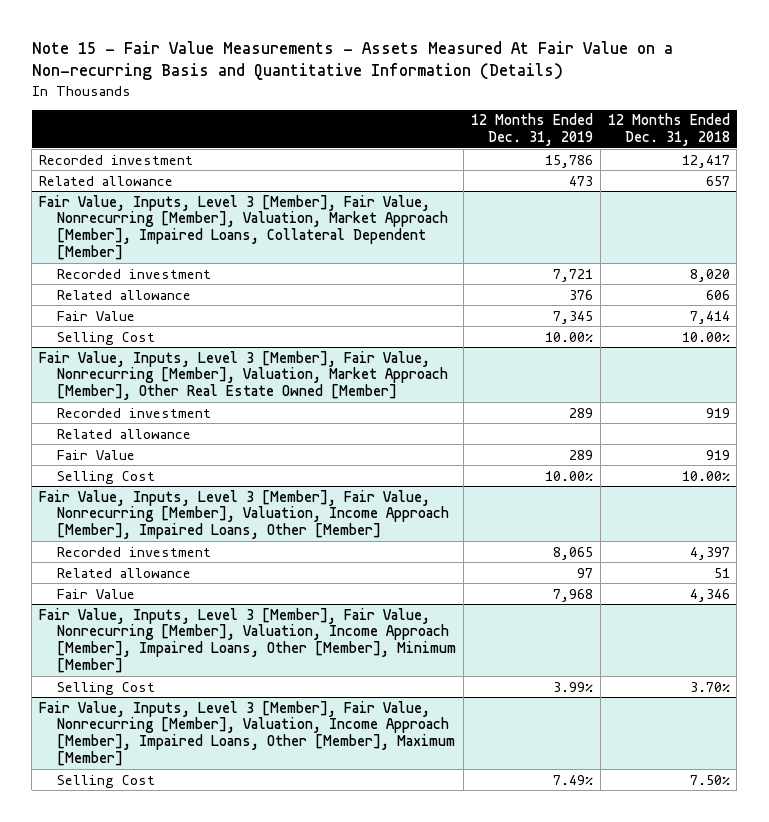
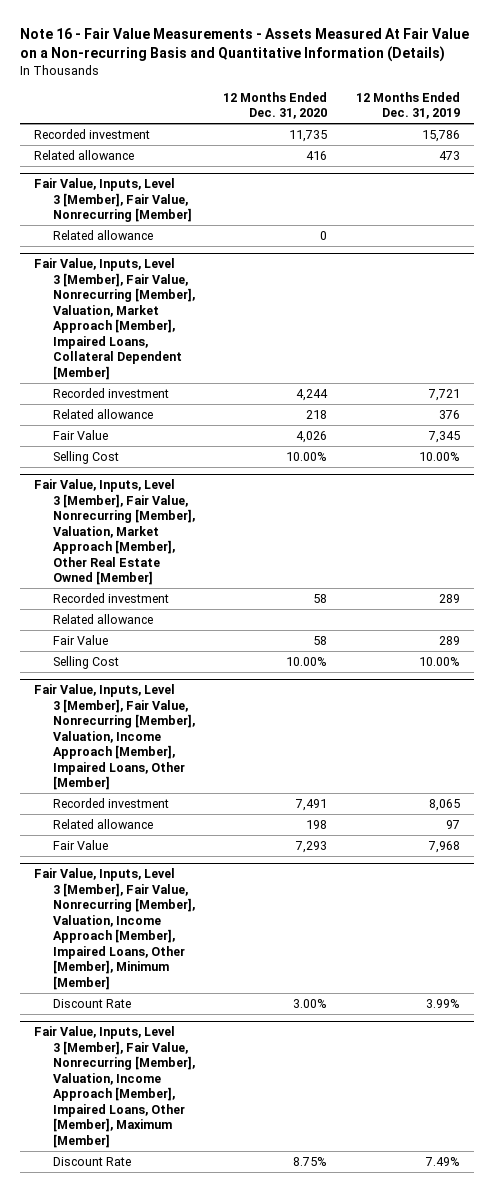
- Note 15 - Fair Value Measurements - Assets Measured At Fair Value on a Non-recurring Basis and Quantitative Information (Details)
+ Note 16 - Fair Value Measurements - Assets Measured At Fair Value on a Non-recurring Basis and Quantitative Information (Details)
- | 12 Months Ended Dec. 31, 2019 | 12 Months Ended Dec. 31, 2018
+ | 12 Months Ended Dec. 31, 2020 | 12 Months Ended Dec. 31, 2019
+ Fair Value, Inputs, Level 3 [Member], Fair Value, Nonrecurring [Member]
+ Related allowance | 0 |
@ Fair Value, Inputs, Level 3 [Member], Fair Value, Nonrecurring [Member], Valuation, Income Approach [Member], Impaired Loans, Other [Member], Minimum [Member]
- Selling Cost | 3.99% | 3.70%
+ Discount Rate | 3.00% | 3.99%
@ Fair Value, Inputs, Level 3 [Member], Fair Value, Nonrecurring [Member], Valuation, Income Approach [Member], Impaired Loans, Other [Member], Maximum [Member]
- Selling Cost | 7.49% | 7.50%
+ Discount Rate | 8.75% | 7.49%

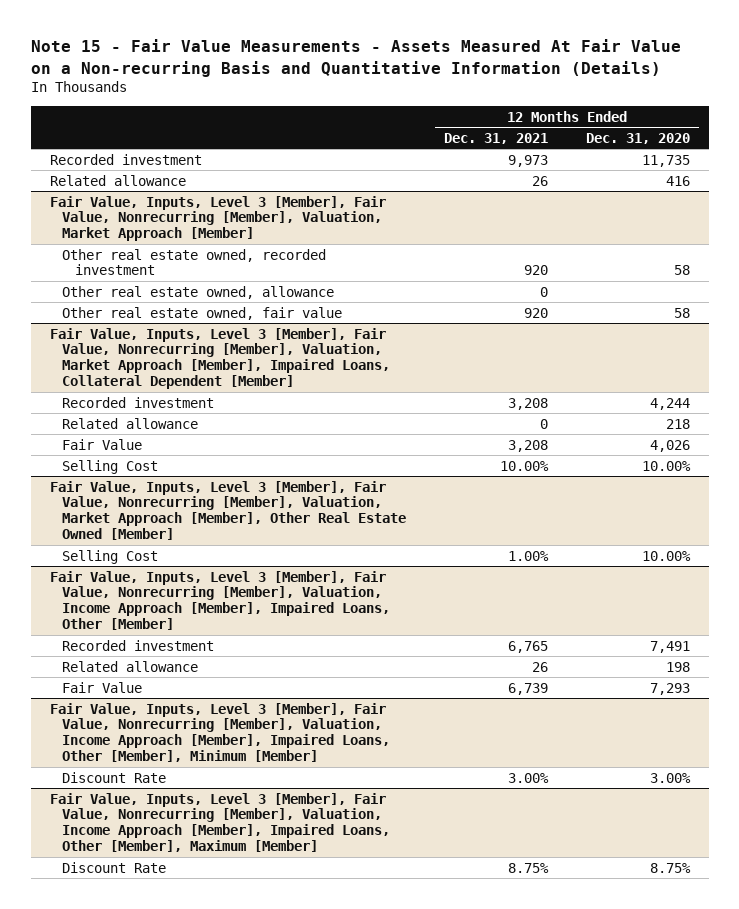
- Note 16 - Fair Value Measurements - Assets Measured At Fair Value on a Non-recurring Basis and Quantitative Information (Details)
+ Note 15 - Fair Value Measurements - Assets Measured At Fair Value on a Non-recurring Basis and Quantitative Information (Details)
- | 12 Months Ended Dec. 31, 2020 | 12 Months Ended Dec. 31, 2019
+ | 12 Months Ended Dec. 31, 2021 | 12 Months Ended Dec. 31, 2020
- Fair Value, Inputs, Level 3 [Member], Fair Value, Nonrecurring [Member]
- Related allowance | 0 |
+ Fair Value, Inputs, Level 3 [Member], Fair Value, Nonrecurring [Member], Valuation, Market Approach [Member]
+ Other real estate owned, recorded investment | 920 | 58
+ Other real estate owned, allowance | 0 |
+ Other real estate owned, fair value | 920 | 58
@ Fair Value, Inputs, Level 3 [Member], Fair Value, Nonrecurring [Member], Valuation, Market Approach [Member], Other Real Estate Owned [Member]
- Recorded investment | 58 | 289
- Related allowance
- Fair Value | 58 | 289

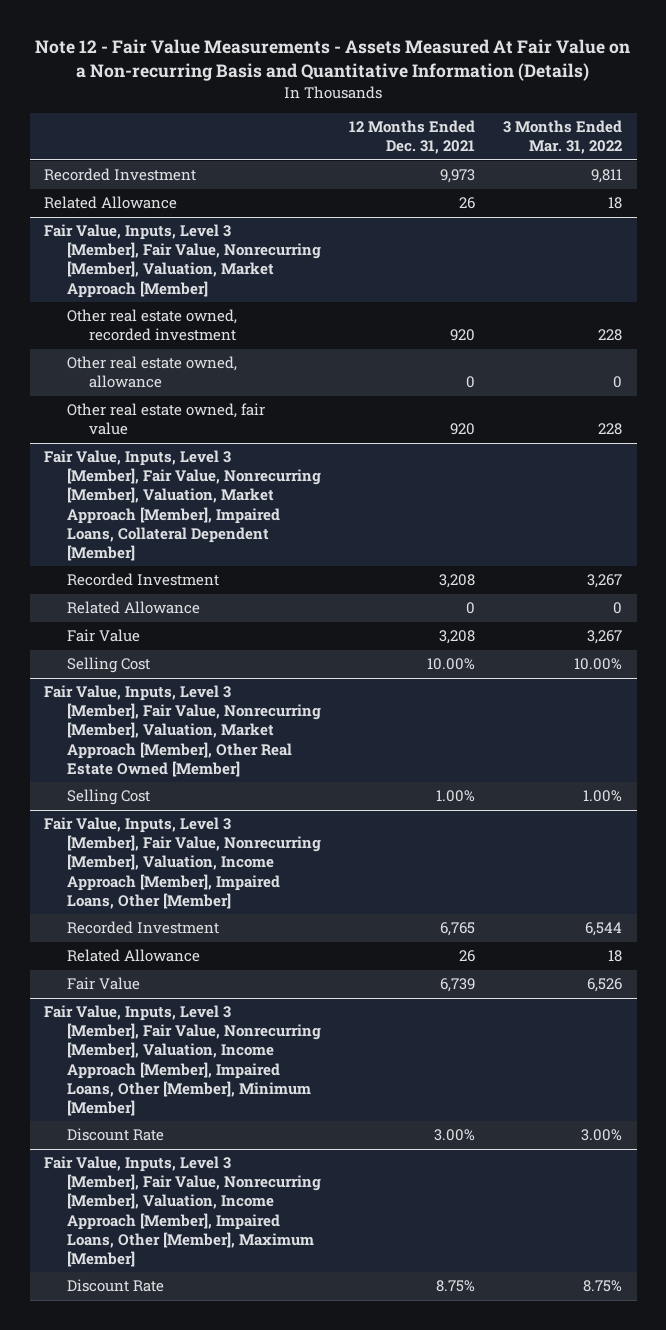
- Note 15 - Fair Value Measurements - Assets Measured At Fair Value on a Non-recurring Basis and Quantitative Information (Details)
+ Note 12 - Fair Value Measurements - Assets Measured At Fair Value on a Non-recurring Basis and Quantitative Information (Details)
- | 12 Months Ended Dec. 31, 2021 | 12 Months Ended Dec. 31, 2020
+ | 12 Months Ended Dec. 31, 2021 | 3 Months Ended Mar. 31, 2022
- Recorded investment | 9,973 | 11,735
- Related allowance | 26 | 416
+ Recorded Investment | 9,973 | 9,811
+ Related Allowance | 26 | 18
@ Fair Value, Inputs, Level 3 [Member], Fair Value, Nonrecurring [Member], Valuation, Market Approach [Member], Impaired Loans, Collateral Dependent [Member]
- Recorded investment | 3,208 | 4,244
- Related allowance | 0 | 218
+ Recorded Investment | 3,208 | 3,267
+ Related Allowance | 0 | 0
@ Fair Value, Inputs, Level 3 [Member], Fair Value, Nonrecurring [Member], Valuation, Income Approach [Member], Impaired Loans, Other [Member]
- Recorded investment | 6,765 | 7,491
- Related allowance | 26 | 198
+ Recorded Investment | 6,765 | 6,544
+ Related Allowance | 26 | 18

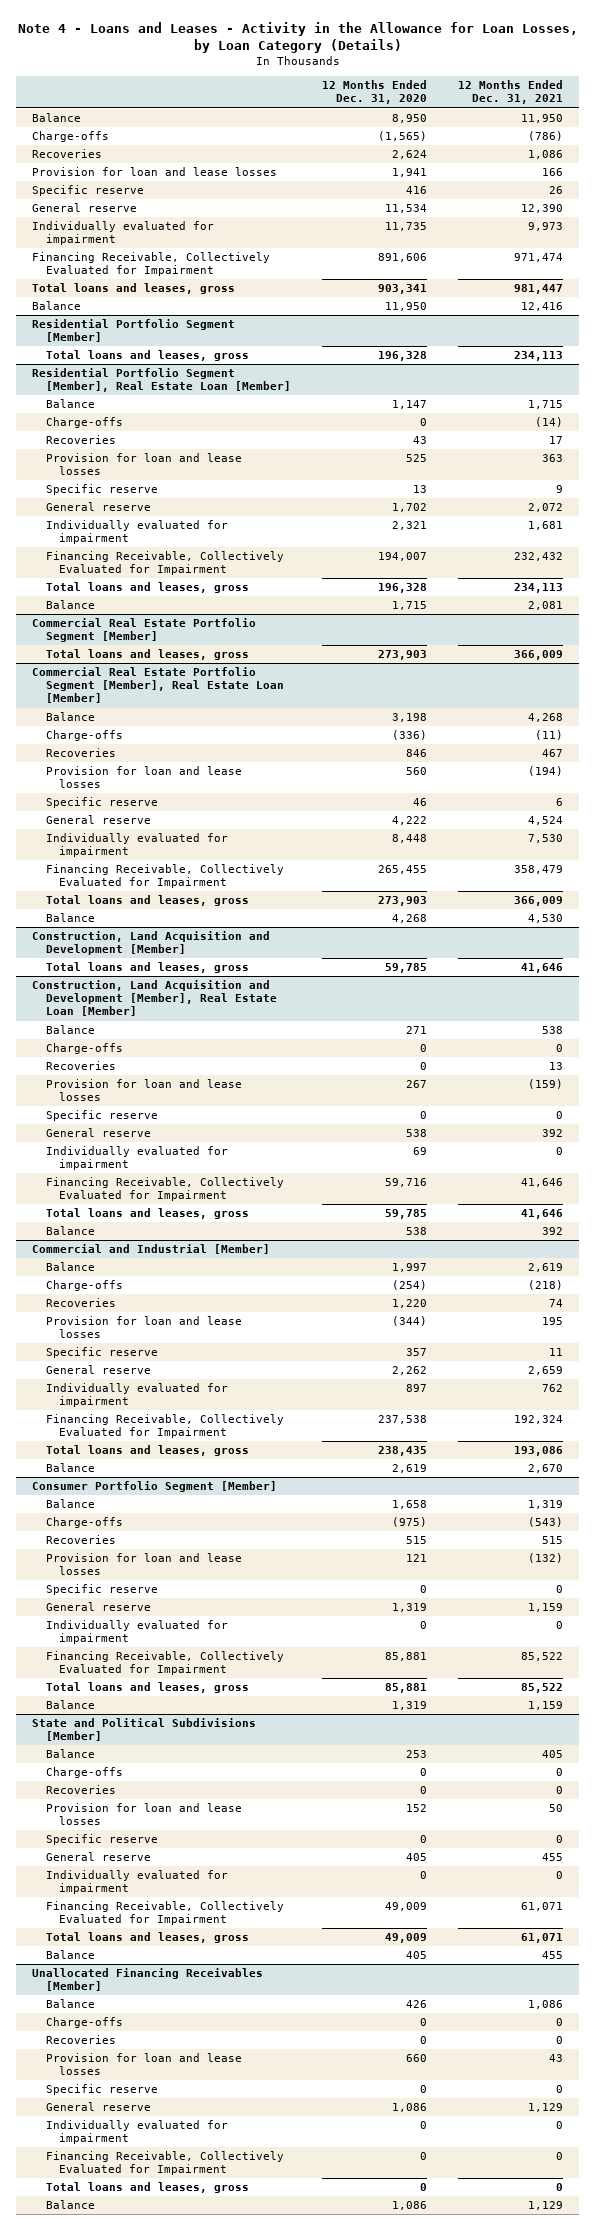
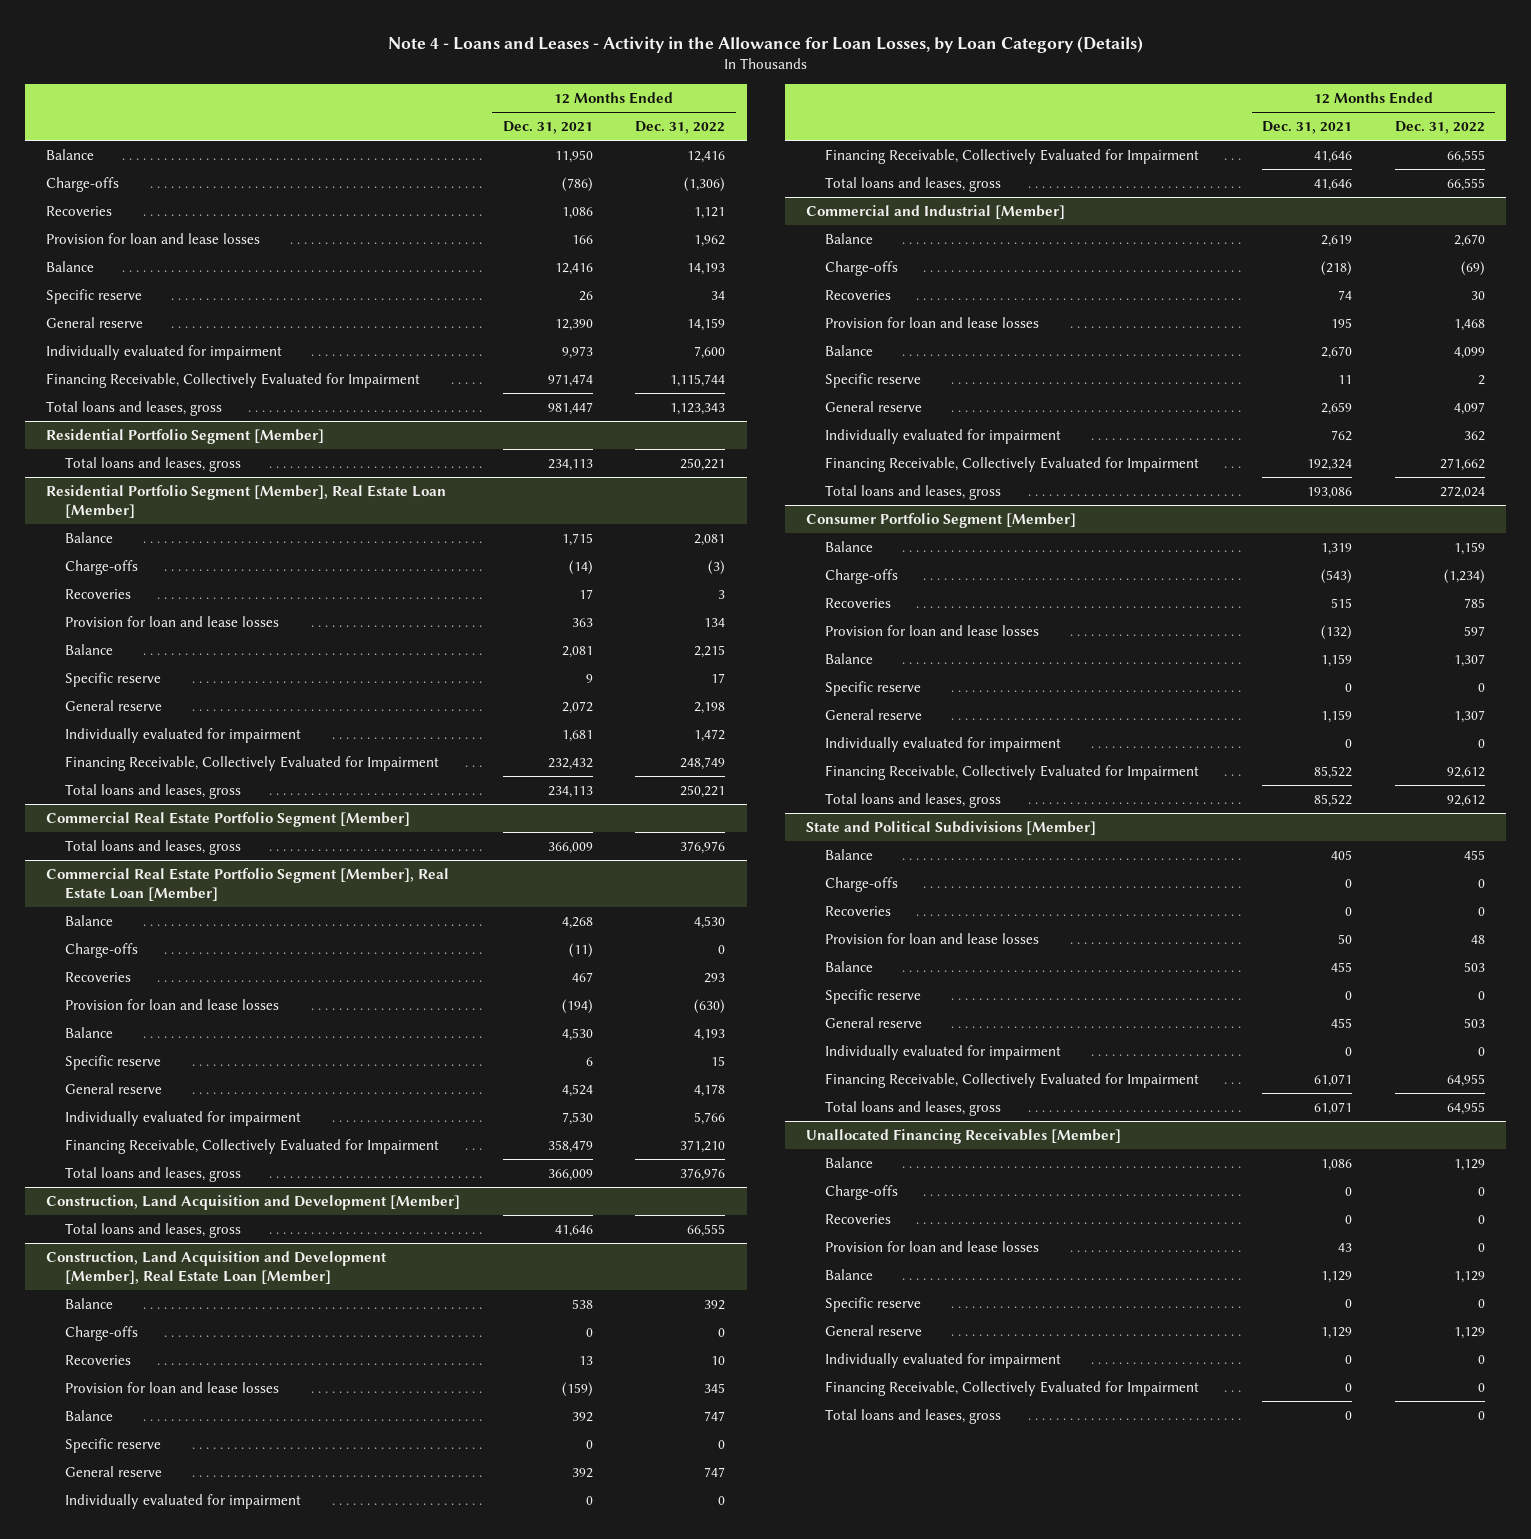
- | 12 Months Ended Dec. 31, 2020 | 12 Months Ended Dec. 31, 2021
+ | 12 Months Ended Dec. 31, 2021 | 12 Months Ended Dec. 31, 2022
moved up: Balance | 12,416 | 14,193
@ Residential Portfolio Segment [Member], Real Estate Loan [Member]
moved up: Balance | 2,081 | 2,215
@ Commercial Real Estate Portfolio Segment [Member], Real Estate Loan [Member]
moved up: Balance | 4,530 | 4,193
@ Construction, Land Acquisition and Development [Member], Real Estate Loan [Member]
moved up: Balance | 392 | 747
@ Commercial and Industrial [Member]
moved up: Balance | 2,670 | 4,099
@ Consumer Portfolio Segment [Member]
moved up: Balance | 1,159 | 1,307
@ State and Political Subdivisions [Member]
moved up: Balance | 455 | 503
@ Unallocated Financing Receivables [Member]
moved up: Balance | 1,129 | 1,129

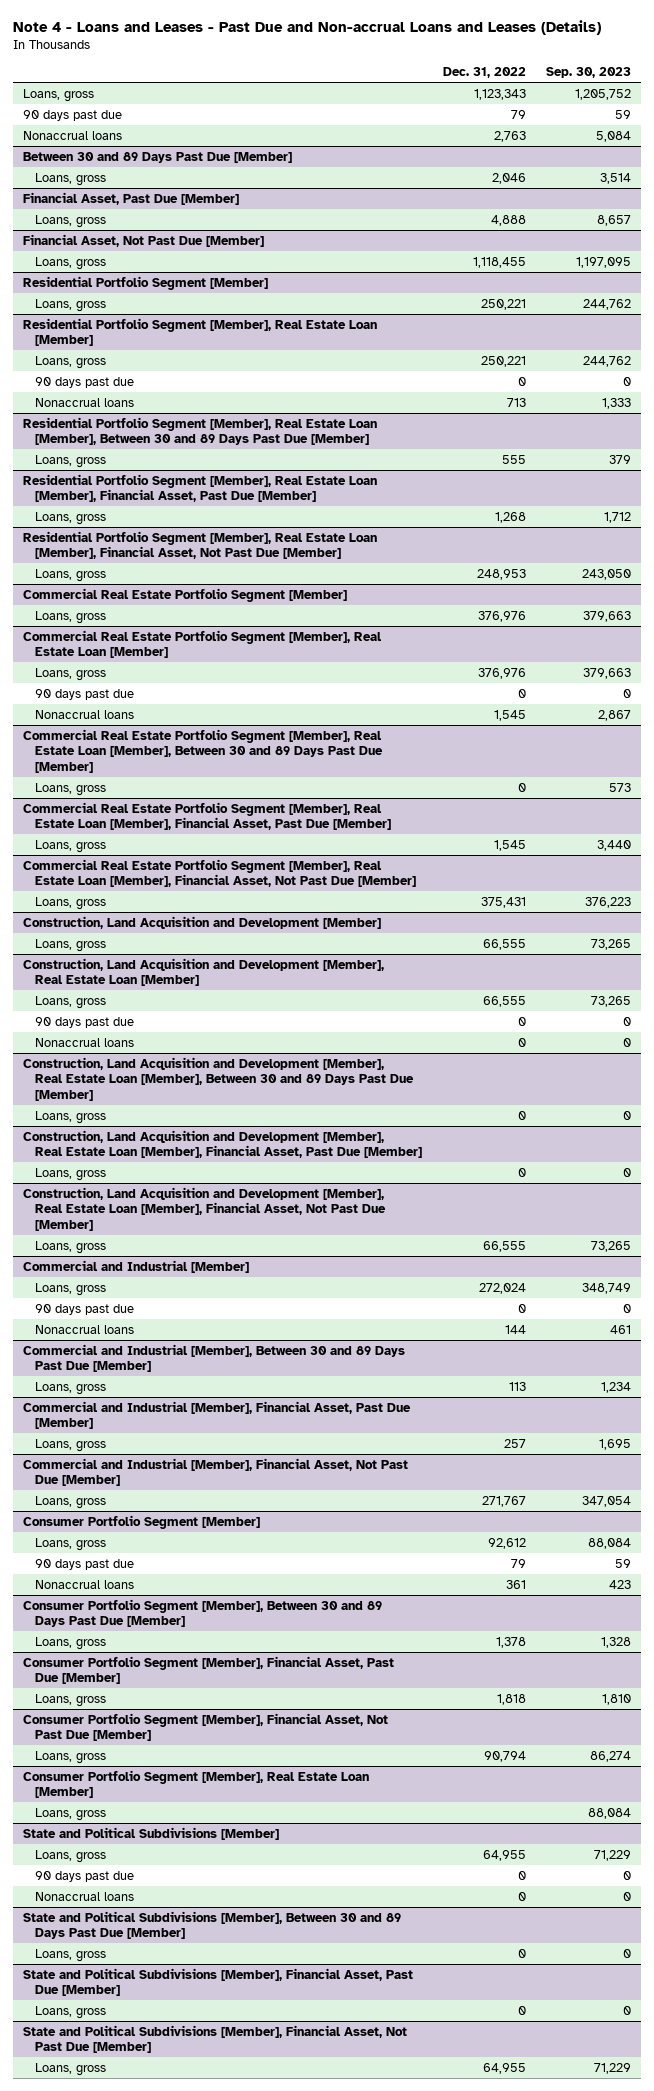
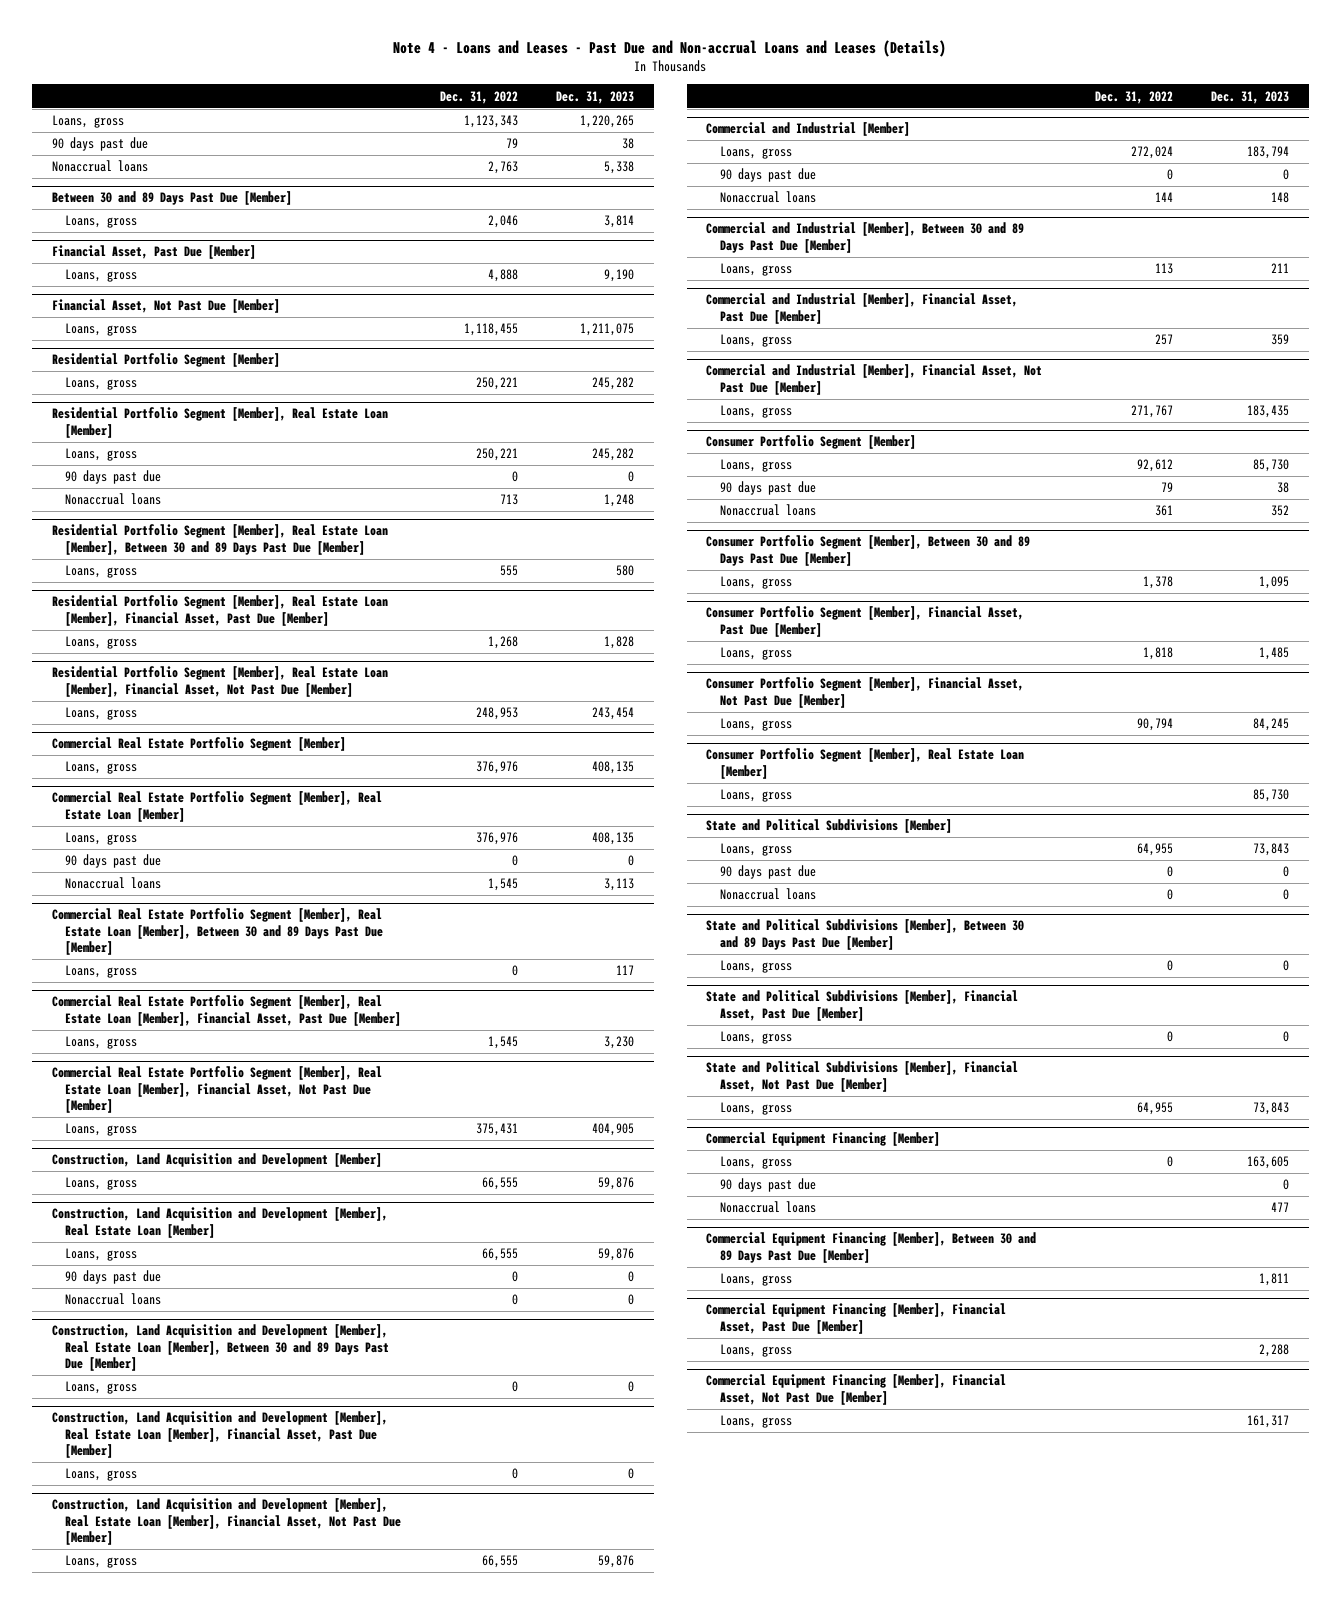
- | Dec. 31, 2022 | Sep. 30, 2023
+ | Dec. 31, 2022 | Dec. 31, 2023
+ Commercial Equipment Financing [Member]
+ Loans, gross | 0 | 163,605
+ 90 days past due | | 0
+ Nonaccrual loans | | 477
+ Commercial Equipment Financing [Member], Between 30 and 89 Days Past Due [Member]
+ Loans, gross | | 1,811
+ Commercial Equipment Financing [Member], Financial Asset, Past Due [Member]
+ Loans, gross | | 2,288
+ Commercial Equipment Financing [Member], Financial Asset, Not Past Due [Member]
+ Loans, gross | | 161,317

